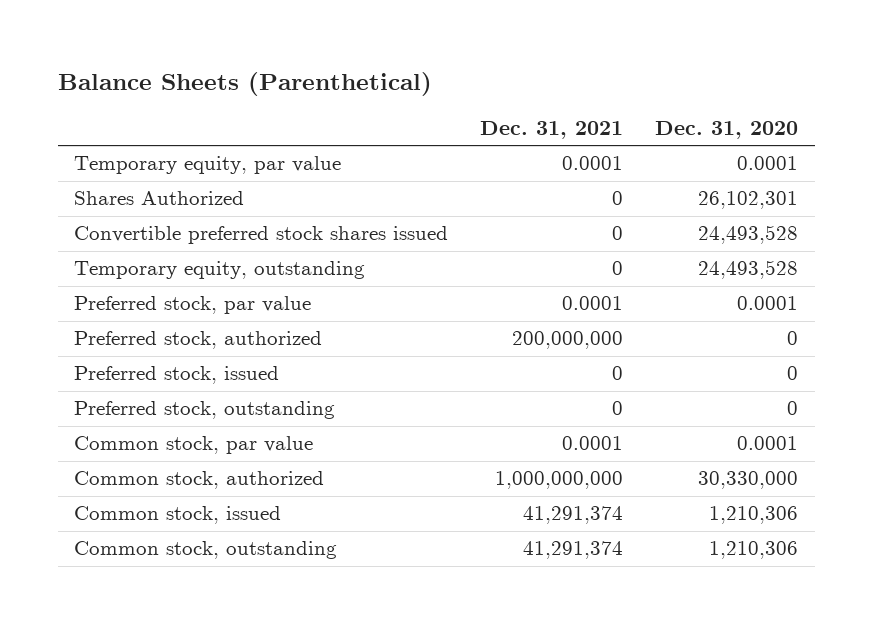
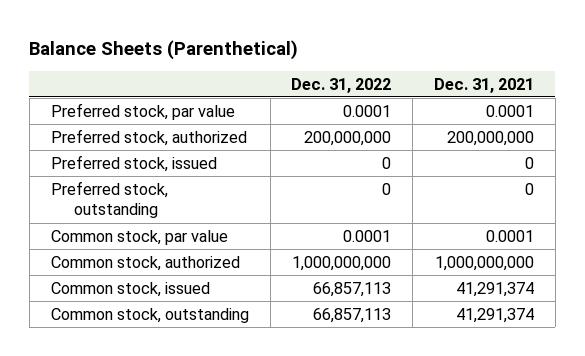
- | Dec. 31, 2021 | Dec. 31, 2020
+ | Dec. 31, 2022 | Dec. 31, 2021
- Temporary equity, par value | 0.0001 | 0.0001
- Shares Authorized | 0 | 26,102,301
- Convertible preferred stock shares issued | 0 | 24,493,528
- Temporary equity, outstanding | 0 | 24,493,528

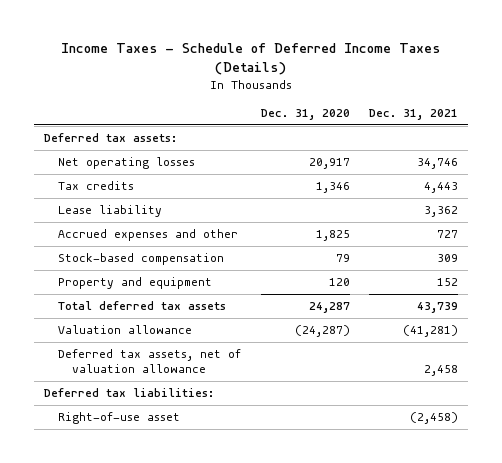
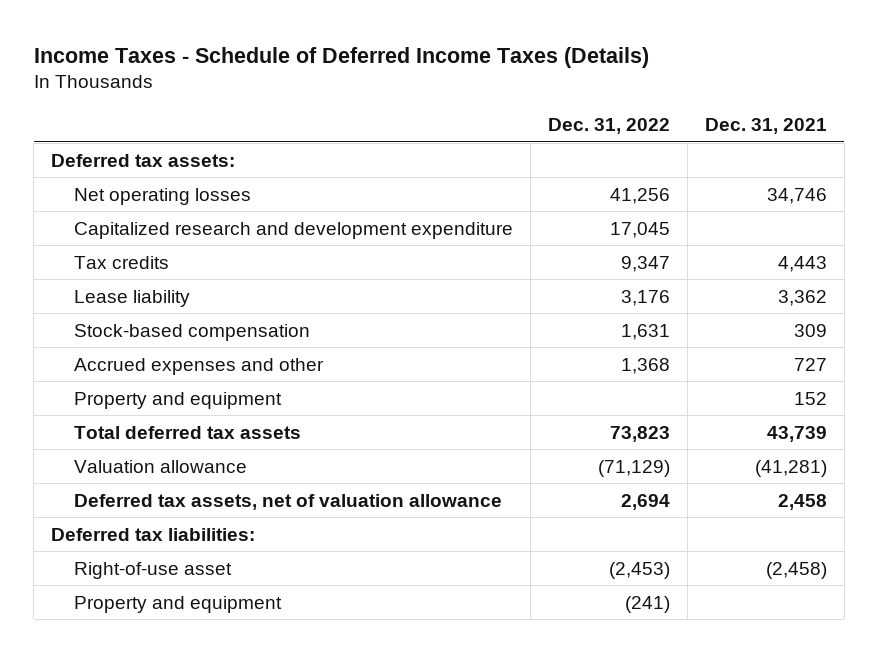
- | Dec. 31, 2020 | Dec. 31, 2021
+ | Dec. 31, 2022 | Dec. 31, 2021
+ Capitalized research and development expenditure | 17,045 |
moved down: Accrued expenses and other | 1,368 | 727
+ Property and equipment | (241) |

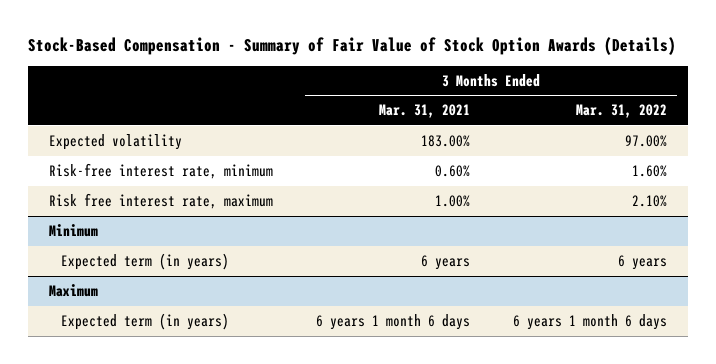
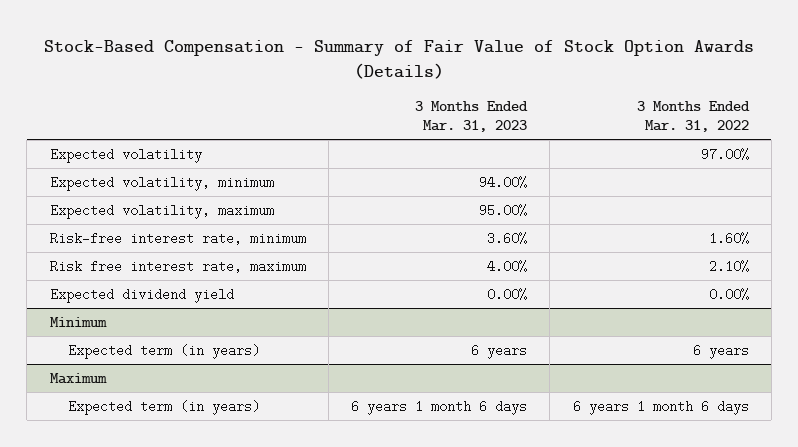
- | 3 Months Ended Mar. 31, 2021 | 3 Months Ended Mar. 31, 2022
+ | 3 Months Ended Mar. 31, 2023 | 3 Months Ended Mar. 31, 2022
+ Expected volatility, minimum | 94.00% |
+ Expected volatility, maximum | 95.00% |
+ Expected dividend yield | 0.00% | 0.00%

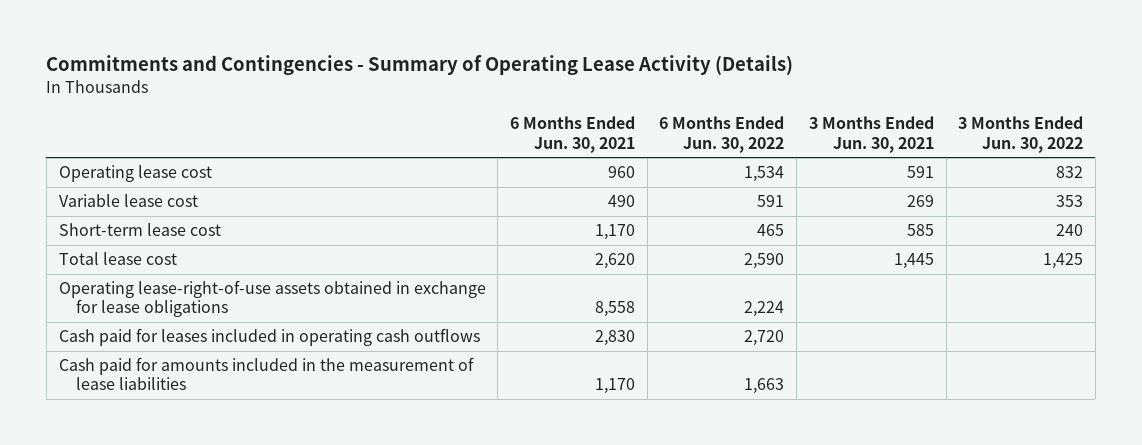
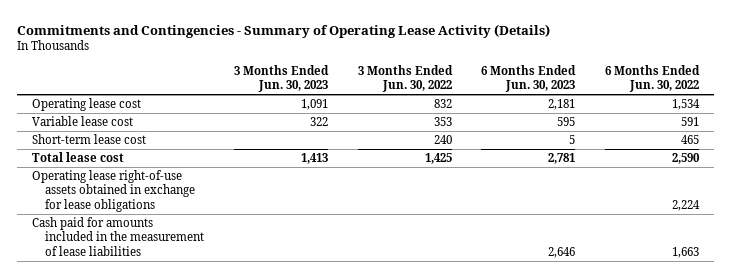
- | 6 Months Ended Jun. 30, 2021 | 6 Months Ended Jun. 30, 2022 | 3 Months Ended Jun. 30, 2021 | 3 Months Ended Jun. 30, 2022
+ | 3 Months Ended Jun. 30, 2023 | 3 Months Ended Jun. 30, 2022 | 6 Months Ended Jun. 30, 2023 | 6 Months Ended Jun. 30, 2022
- Operating lease-right-of-use assets obtained in exchange for lease obligations | 8,558 | 2,224 | |
- Cash paid for leases included in operating cash outflows | 2,830 | 2,720 | |
+ Operating lease right-of-use assets obtained in exchange for lease obligations | | | | 2,224

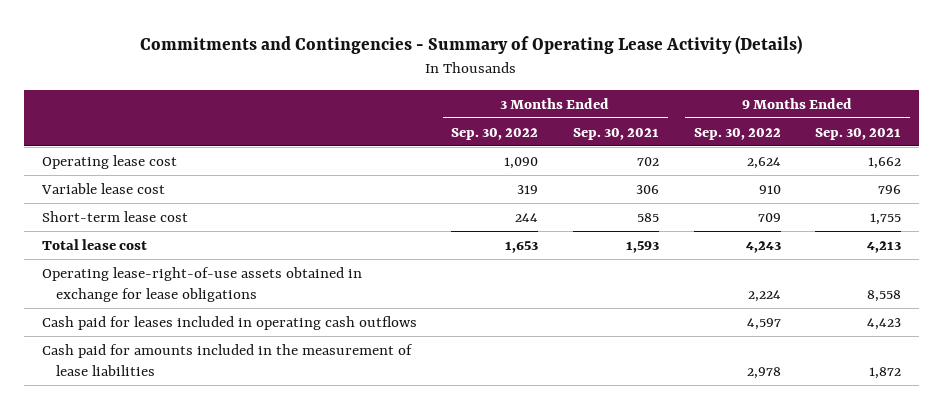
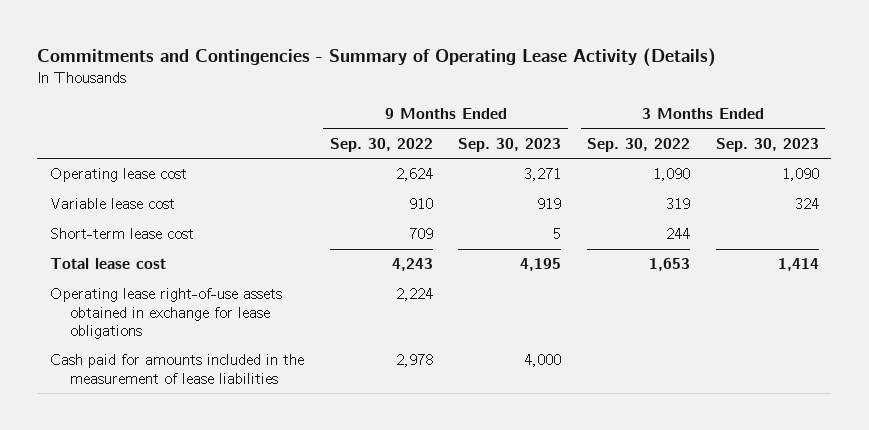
- | 3 Months Ended Sep. 30, 2022 | 3 Months Ended Sep. 30, 2021 | 9 Months Ended Sep. 30, 2022 | 9 Months Ended Sep. 30, 2021
+ | 9 Months Ended Sep. 30, 2022 | 9 Months Ended Sep. 30, 2023 | 3 Months Ended Sep. 30, 2022 | 3 Months Ended Sep. 30, 2023
- Operating lease-right-of-use assets obtained in exchange for lease obligations | | | 2,224 | 8,558
- Cash paid for leases included in operating cash outflows | | | 4,597 | 4,423
+ Operating lease right-of-use assets obtained in exchange for lease obligations | 2,224 | | |

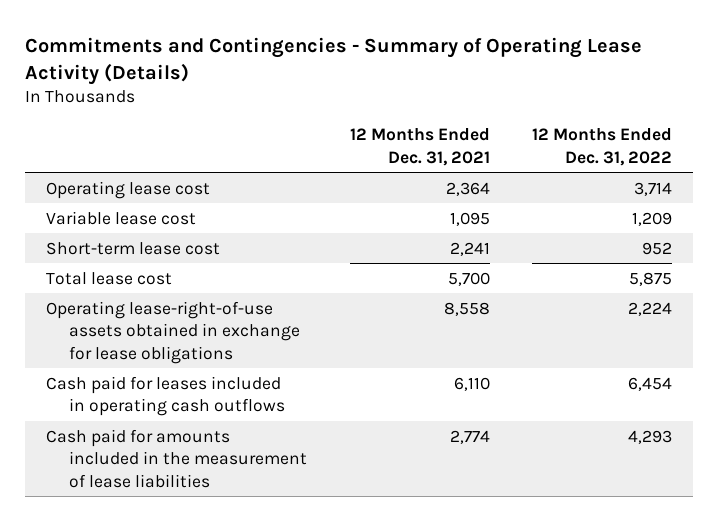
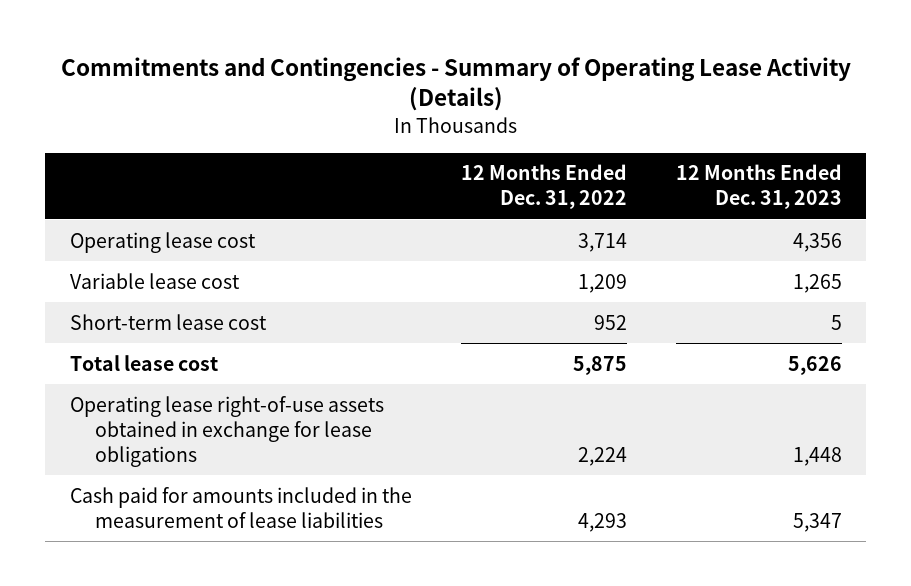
- | 12 Months Ended Dec. 31, 2021 | 12 Months Ended Dec. 31, 2022
+ | 12 Months Ended Dec. 31, 2022 | 12 Months Ended Dec. 31, 2023
- Operating lease-right-of-use assets obtained in exchange for lease obligations | 8,558 | 2,224
- Cash paid for leases included in operating cash outflows | 6,110 | 6,454
+ Operating lease right-of-use assets obtained in exchange for lease obligations | 2,224 | 1,448

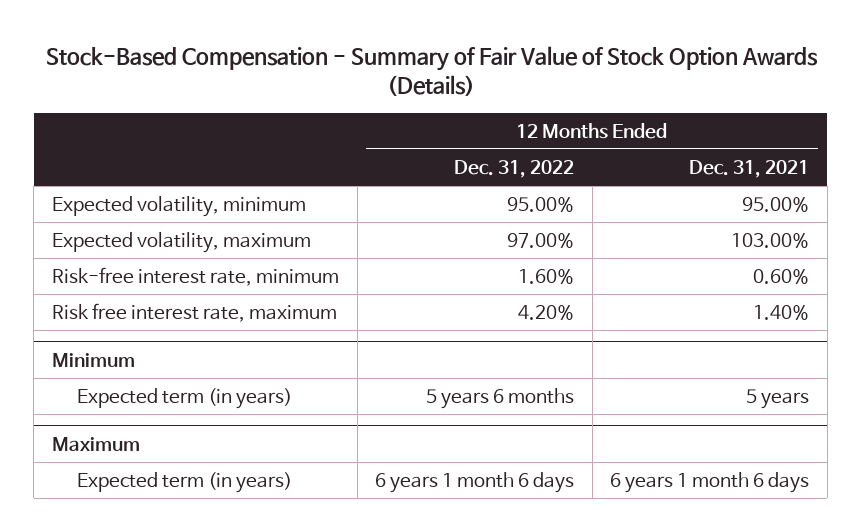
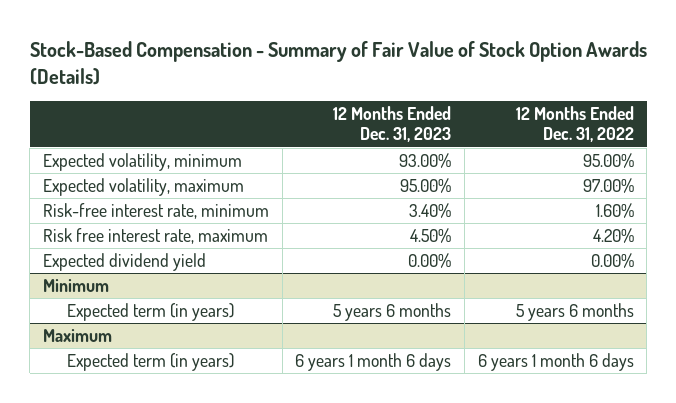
- | 12 Months Ended Dec. 31, 2022 | 12 Months Ended Dec. 31, 2021
+ | 12 Months Ended Dec. 31, 2023 | 12 Months Ended Dec. 31, 2022
+ Expected dividend yield | 0.00% | 0.00%

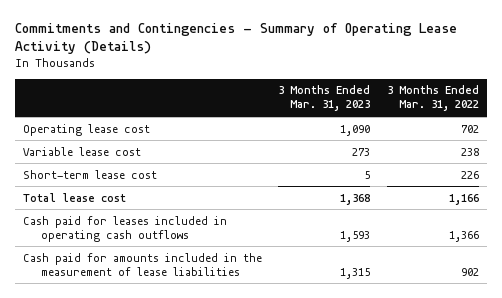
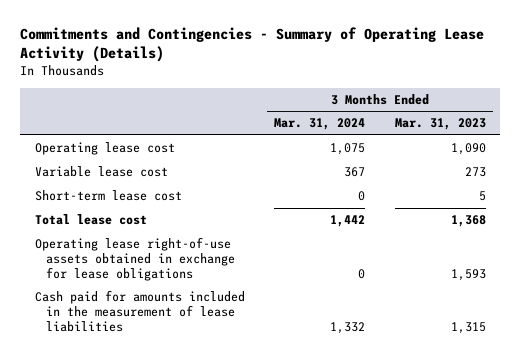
- | 3 Months Ended Mar. 31, 2023 | 3 Months Ended Mar. 31, 2022
+ | 3 Months Ended Mar. 31, 2024 | 3 Months Ended Mar. 31, 2023
- Cash paid for leases included in operating cash outflows | 1,593 | 1,366
+ Operating lease right-of-use assets obtained in exchange for lease obligations | 0 | 1,593

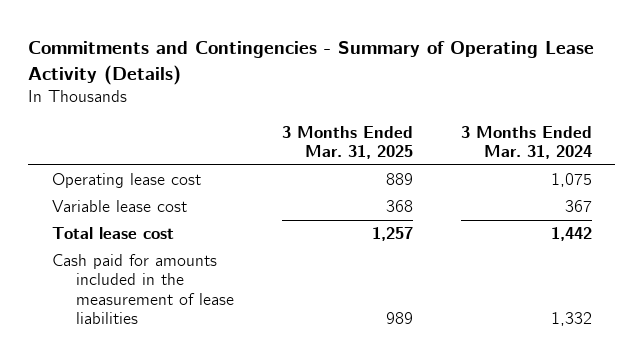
- | 3 Months Ended Mar. 31, 2024 | 3 Months Ended Mar. 31, 2023
+ | 3 Months Ended Mar. 31, 2025 | 3 Months Ended Mar. 31, 2024
- Short-term lease cost | 0 | 5
- Operating lease right-of-use assets obtained in exchange for lease obligations | 0 | 1,593

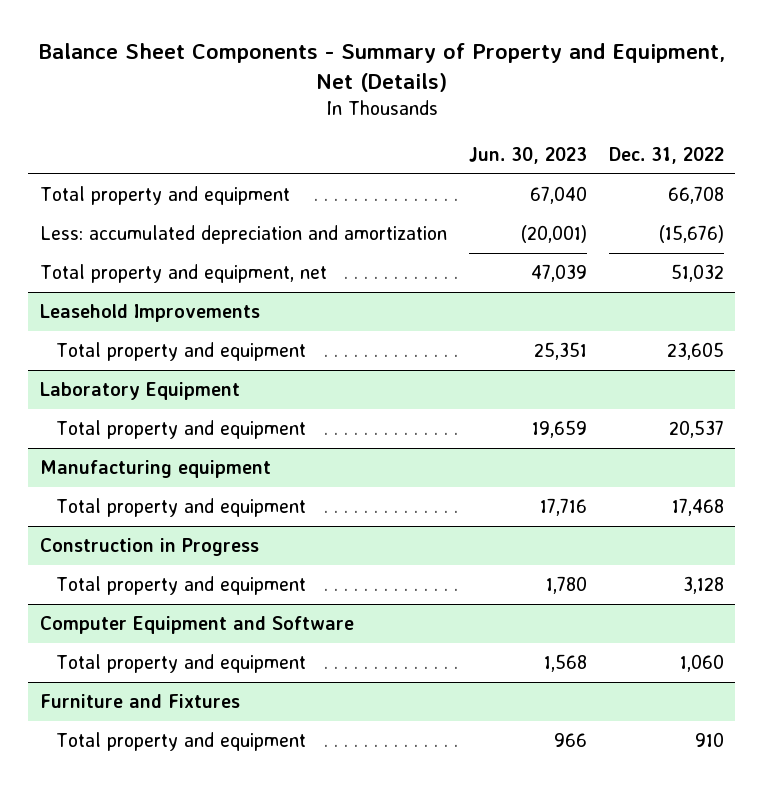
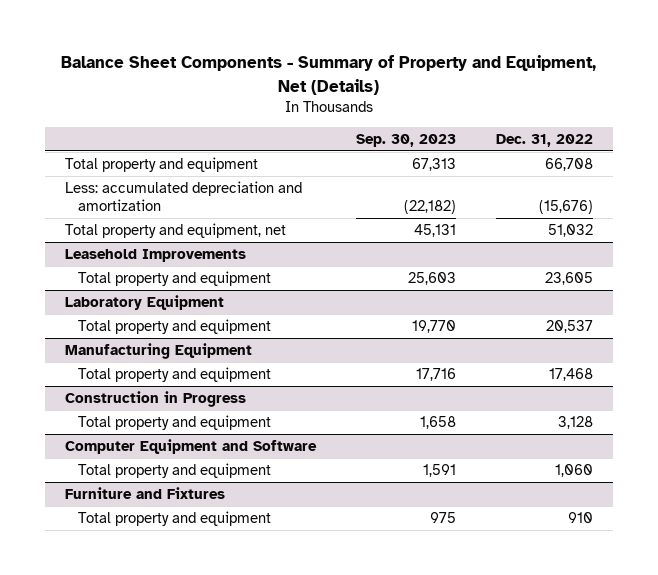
- | Jun. 30, 2023 | Dec. 31, 2022
+ | Sep. 30, 2023 | Dec. 31, 2022
- Manufacturing equipment
+ Manufacturing Equipment

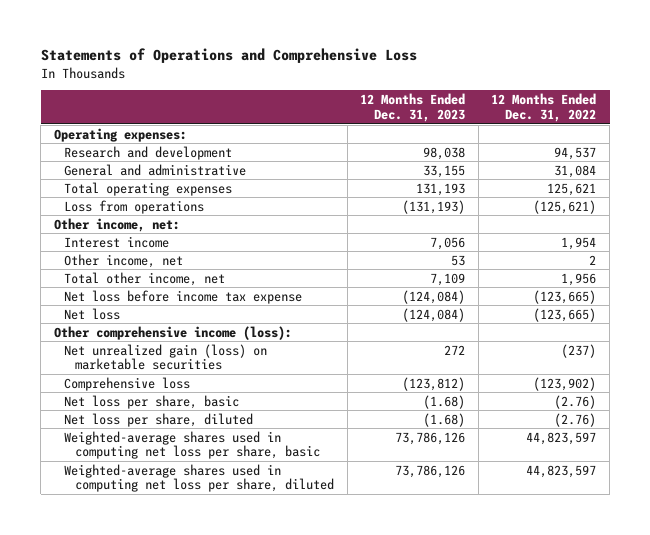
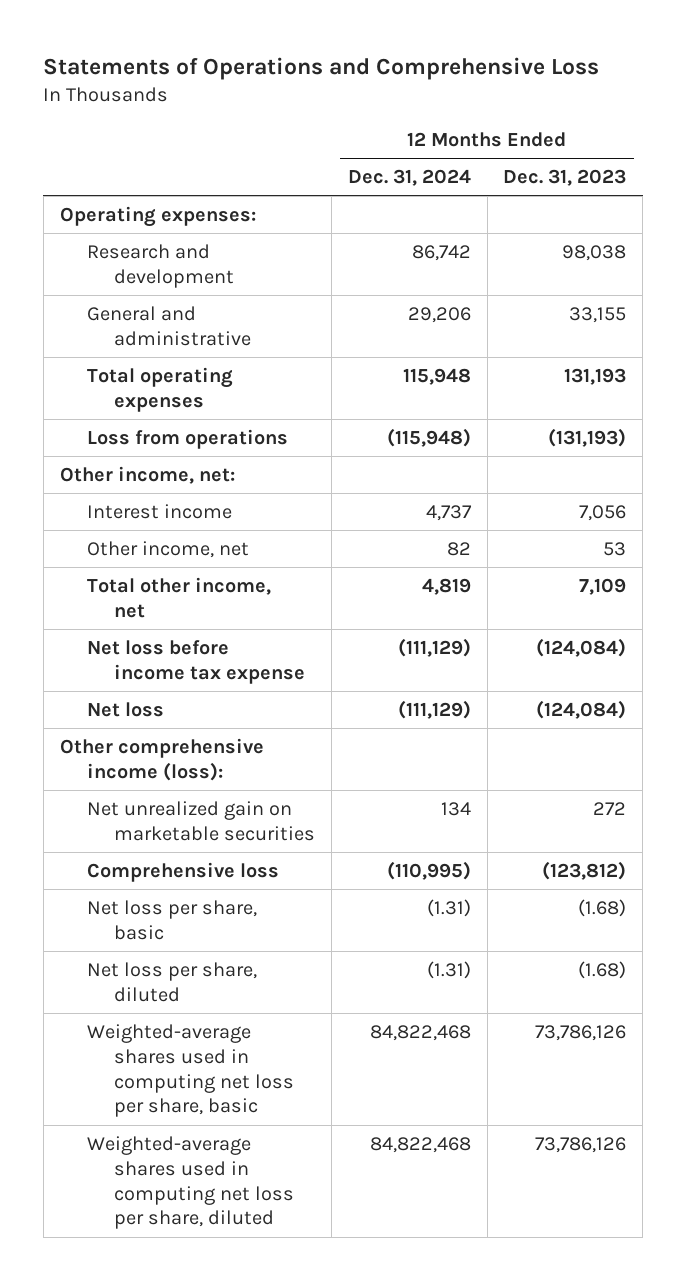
- | 12 Months Ended Dec. 31, 2023 | 12 Months Ended Dec. 31, 2022
+ | 12 Months Ended Dec. 31, 2024 | 12 Months Ended Dec. 31, 2023
- Net unrealized gain (loss) on marketable securities | 272 | (237)
+ Net unrealized gain on marketable securities | 134 | 272

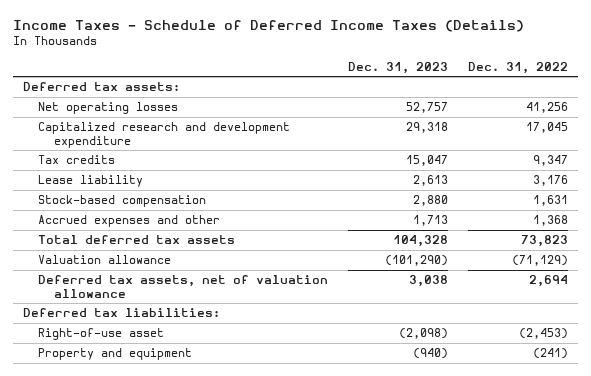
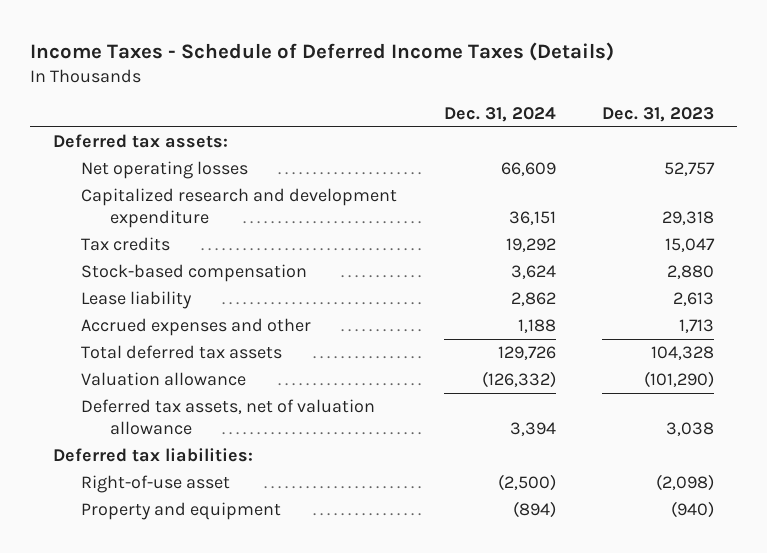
- | Dec. 31, 2023 | Dec. 31, 2022
+ | Dec. 31, 2024 | Dec. 31, 2023
moved down: Lease liability | 2,862 | 2,613

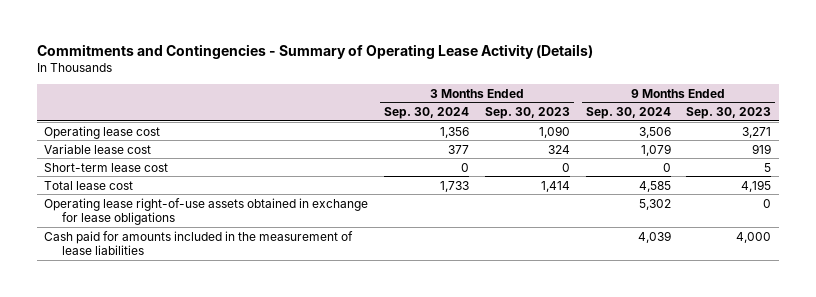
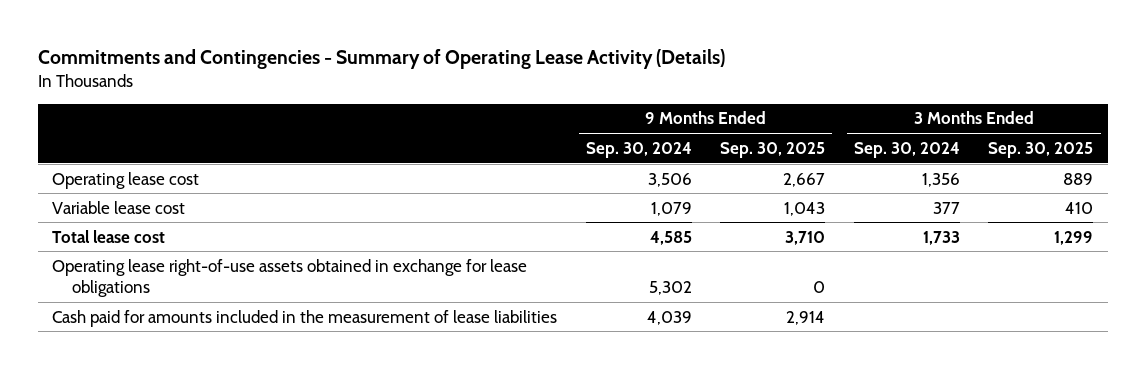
- | 3 Months Ended Sep. 30, 2024 | 3 Months Ended Sep. 30, 2023 | 9 Months Ended Sep. 30, 2024 | 9 Months Ended Sep. 30, 2023
+ | 9 Months Ended Sep. 30, 2024 | 9 Months Ended Sep. 30, 2025 | 3 Months Ended Sep. 30, 2024 | 3 Months Ended Sep. 30, 2025
- Short-term lease cost | 0 | 0 | 0 | 5

